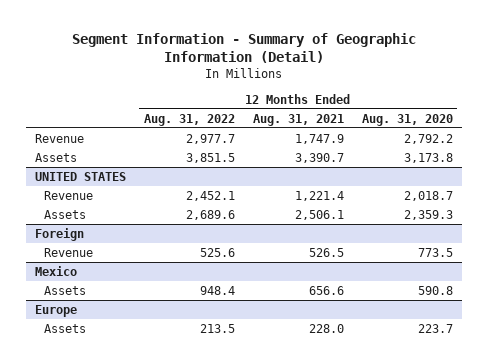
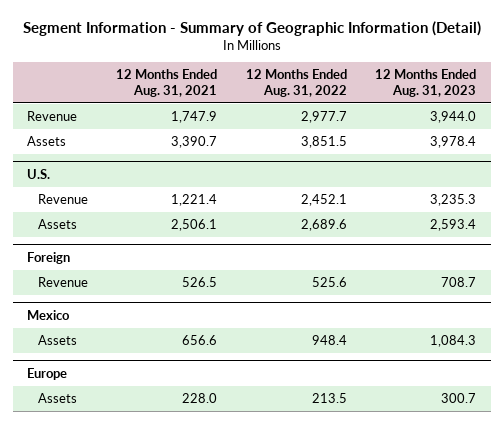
- | 12 Months Ended Aug. 31, 2022 | 12 Months Ended Aug. 31, 2021 | 12 Months Ended Aug. 31, 2020
+ | 12 Months Ended Aug. 31, 2021 | 12 Months Ended Aug. 31, 2022 | 12 Months Ended Aug. 31, 2023
- UNITED STATES
+ U.S.

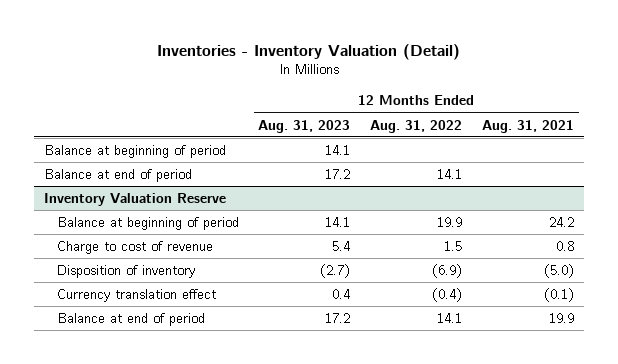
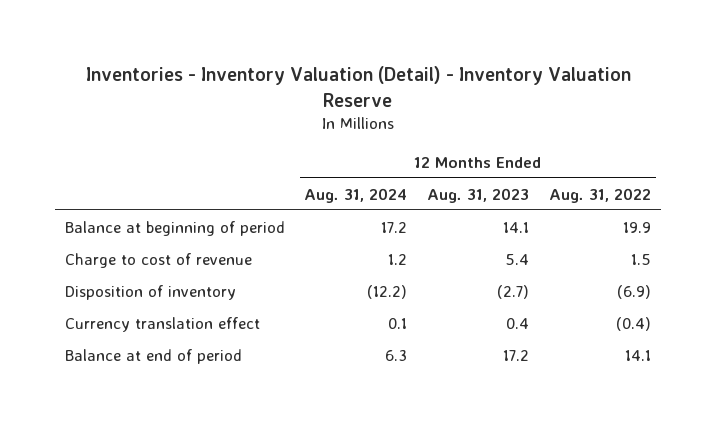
- Inventories - Inventory Valuation (Detail)
+ Inventories - Inventory Valuation (Detail) - Inventory Valuation Reserve
- | 12 Months Ended Aug. 31, 2023 | 12 Months Ended Aug. 31, 2022 | 12 Months Ended Aug. 31, 2021
+ | 12 Months Ended Aug. 31, 2024 | 12 Months Ended Aug. 31, 2023 | 12 Months Ended Aug. 31, 2022
- Balance at beginning of period | 14.1 | |
- Balance at end of period | 17.2 | 14.1 |
- Inventory Valuation Reserve

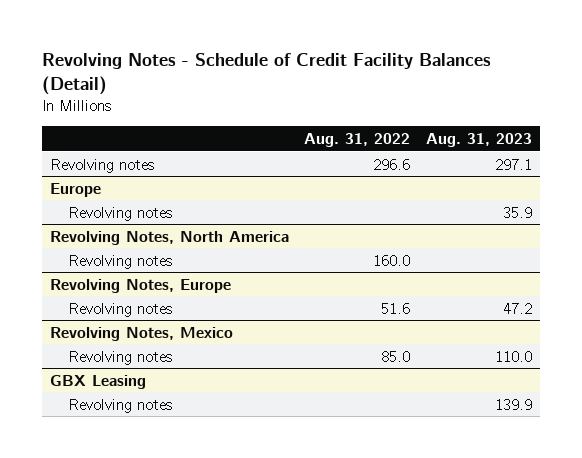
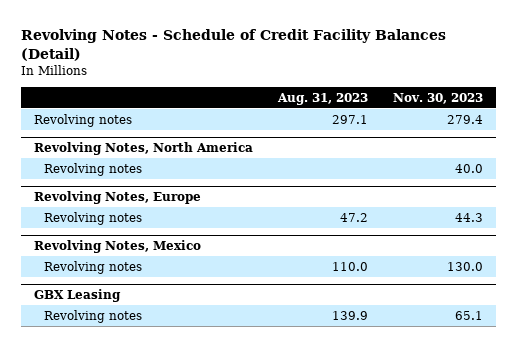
- | Aug. 31, 2022 | Aug. 31, 2023
+ | Aug. 31, 2023 | Nov. 30, 2023
- Europe
- Revolving notes | | 35.9

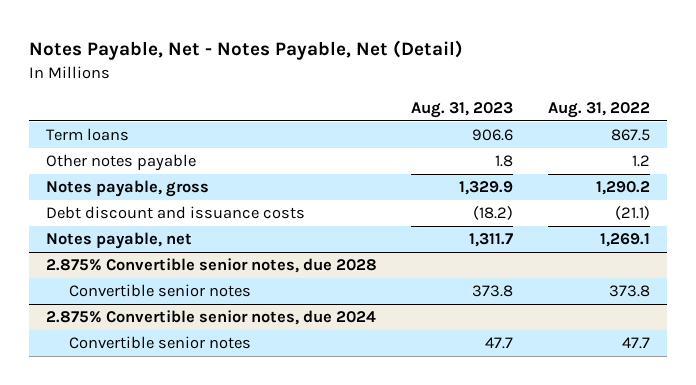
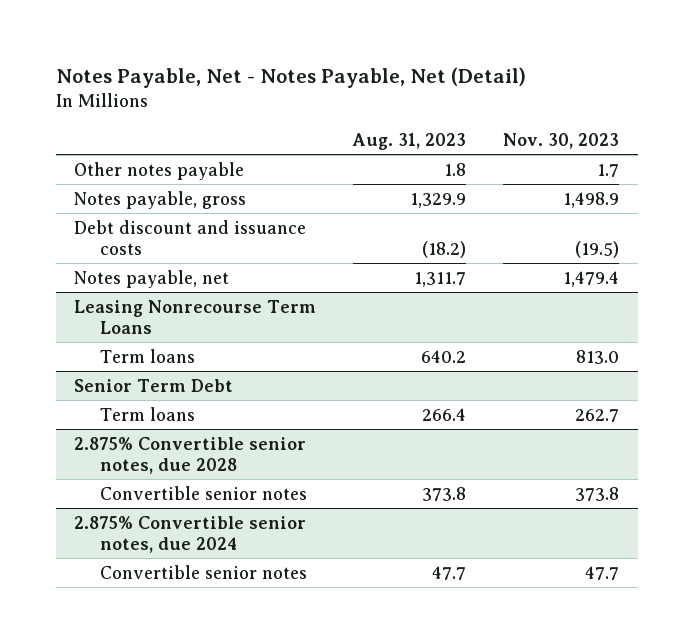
- | Aug. 31, 2023 | Aug. 31, 2022
+ | Aug. 31, 2023 | Nov. 30, 2023
- Term loans | 906.6 | 867.5
+ Leasing Nonrecourse Term Loans
+ Term loans | 640.2 | 813.0
+ Senior Term Debt
+ Term loans | 266.4 | 262.7

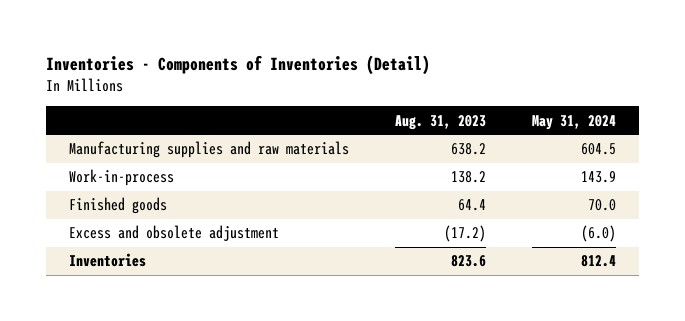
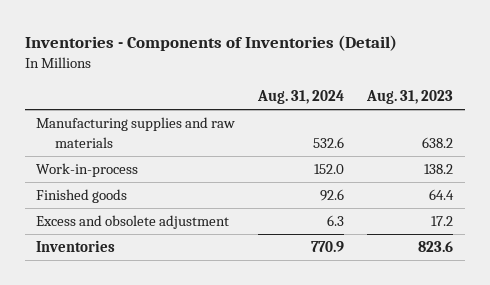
- | Aug. 31, 2023 | May 31, 2024
+ | Aug. 31, 2024 | Aug. 31, 2023
- Excess and obsolete adjustment | (17.2) | (6.0)
+ Excess and obsolete adjustment | 6.3 | 17.2

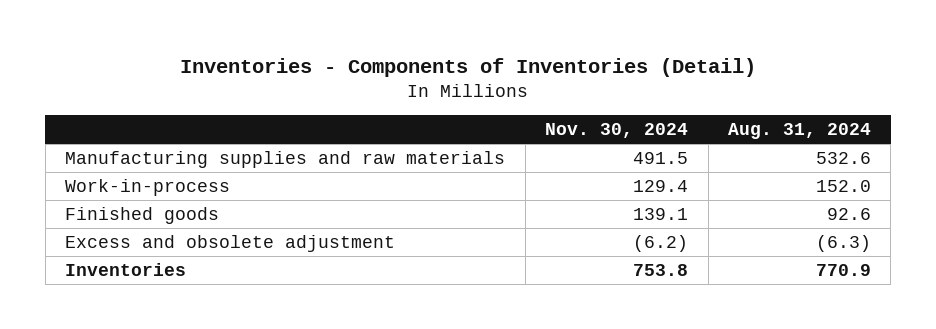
- | Aug. 31, 2024 | Aug. 31, 2023
+ | Nov. 30, 2024 | Aug. 31, 2024
- Excess and obsolete adjustment | 6.3 | 17.2
+ Excess and obsolete adjustment | (6.2) | (6.3)

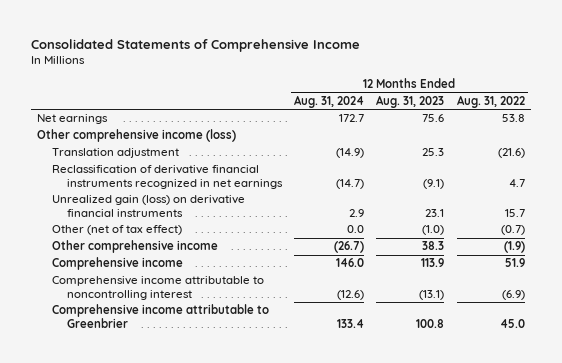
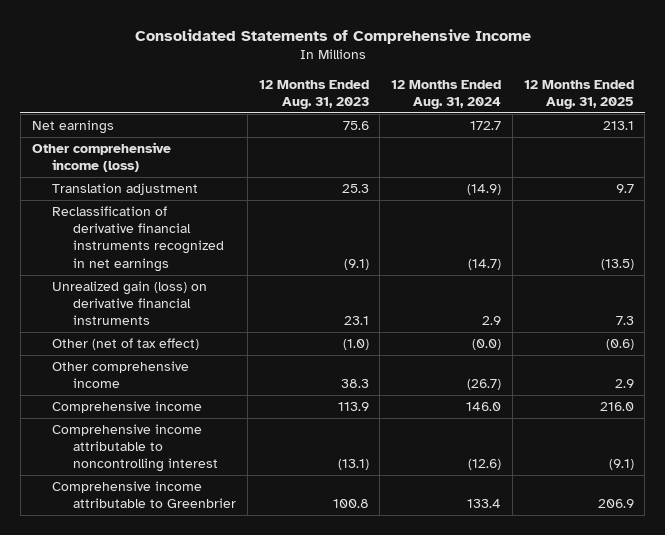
- | 12 Months Ended Aug. 31, 2024 | 12 Months Ended Aug. 31, 2023 | 12 Months Ended Aug. 31, 2022
+ | 12 Months Ended Aug. 31, 2023 | 12 Months Ended Aug. 31, 2024 | 12 Months Ended Aug. 31, 2025
- Other (net of tax effect) | 0.0 | (1.0) | (0.7)
+ Other (net of tax effect) | (1.0) | (0.0) | (0.6)

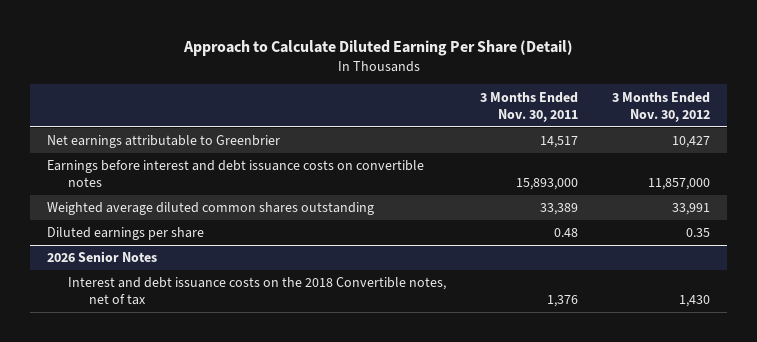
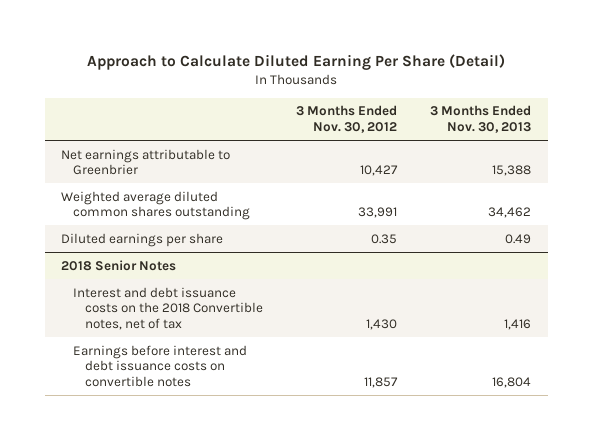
- | 3 Months Ended Nov. 30, 2011 | 3 Months Ended Nov. 30, 2012
+ | 3 Months Ended Nov. 30, 2012 | 3 Months Ended Nov. 30, 2013
- Earnings before interest and debt issuance costs on convertible notes | 15,893,000 | 11,857,000
- 2026 Senior Notes
+ 2018 Senior Notes
+ Earnings before interest and debt issuance costs on convertible notes | 11,857 | 16,804

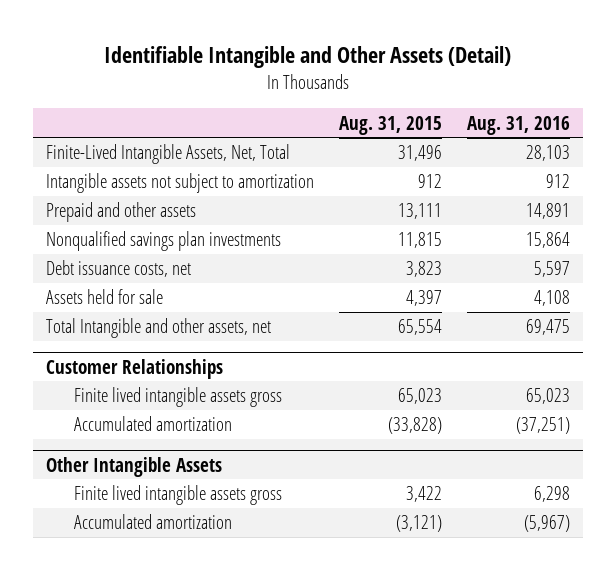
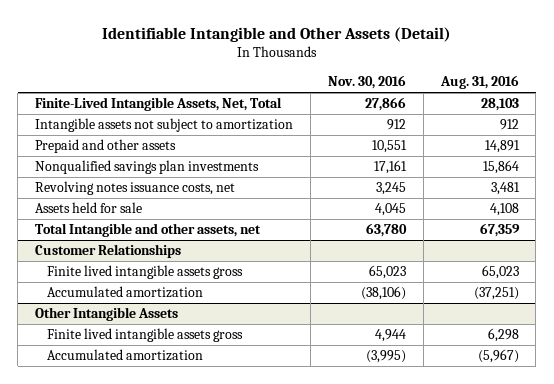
- | Aug. 31, 2015 | Aug. 31, 2016
+ | Nov. 30, 2016 | Aug. 31, 2016
- Debt issuance costs, net | 3,823 | 5,597
+ Revolving notes issuance costs, net | 3,245 | 3,481
- Total Intangible and other assets, net | 65,554 | 69,475
+ Total Intangible and other assets, net | 63,780 | 67,359

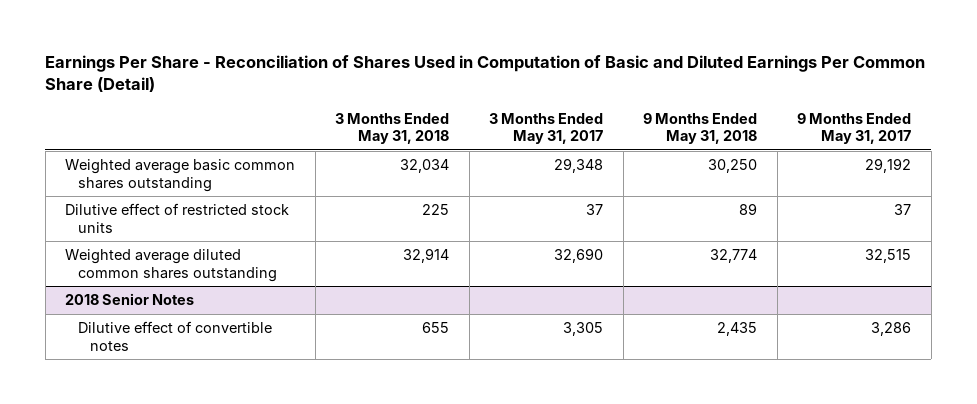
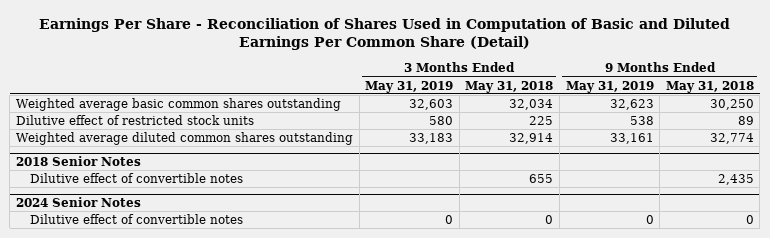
- | 3 Months Ended May 31, 2018 | 3 Months Ended May 31, 2017 | 9 Months Ended May 31, 2018 | 9 Months Ended May 31, 2017
+ | 3 Months Ended May 31, 2019 | 3 Months Ended May 31, 2018 | 9 Months Ended May 31, 2019 | 9 Months Ended May 31, 2018
+ 2024 Senior Notes
+ Dilutive effect of convertible notes | 0 | 0 | 0 | 0

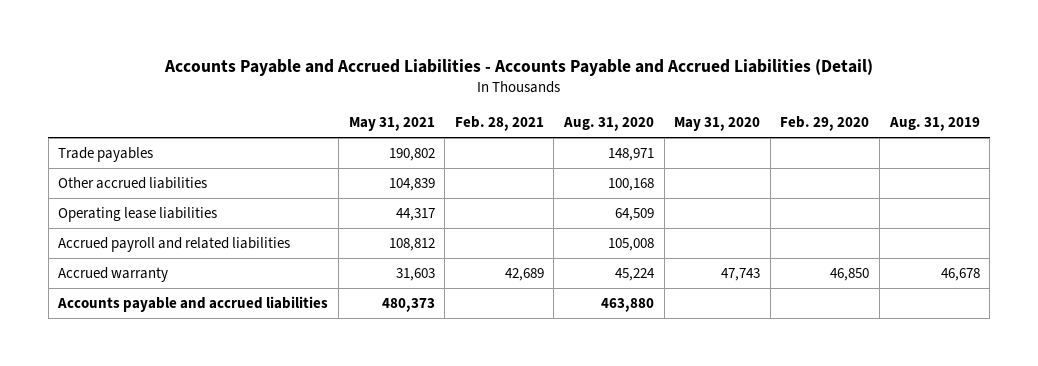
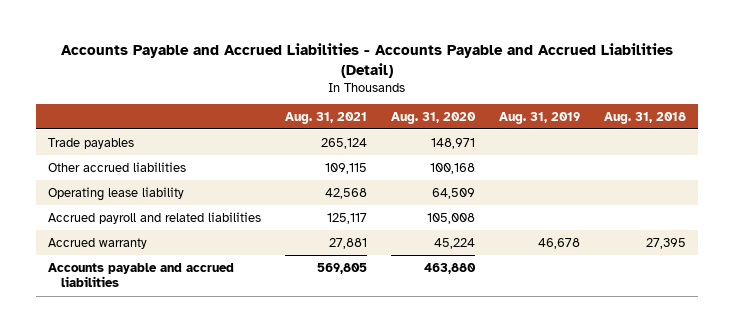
- | May 31, 2021 | Feb. 28, 2021 | Aug. 31, 2020 | May 31, 2020 | Feb. 29, 2020 | Aug. 31, 2019
+ | Aug. 31, 2021 | Aug. 31, 2020 | Aug. 31, 2019 | Aug. 31, 2018
- Operating lease liabilities | 44,317 | | 64,509 | | |
+ Operating lease liability | 42,568 | 64,509 | |

